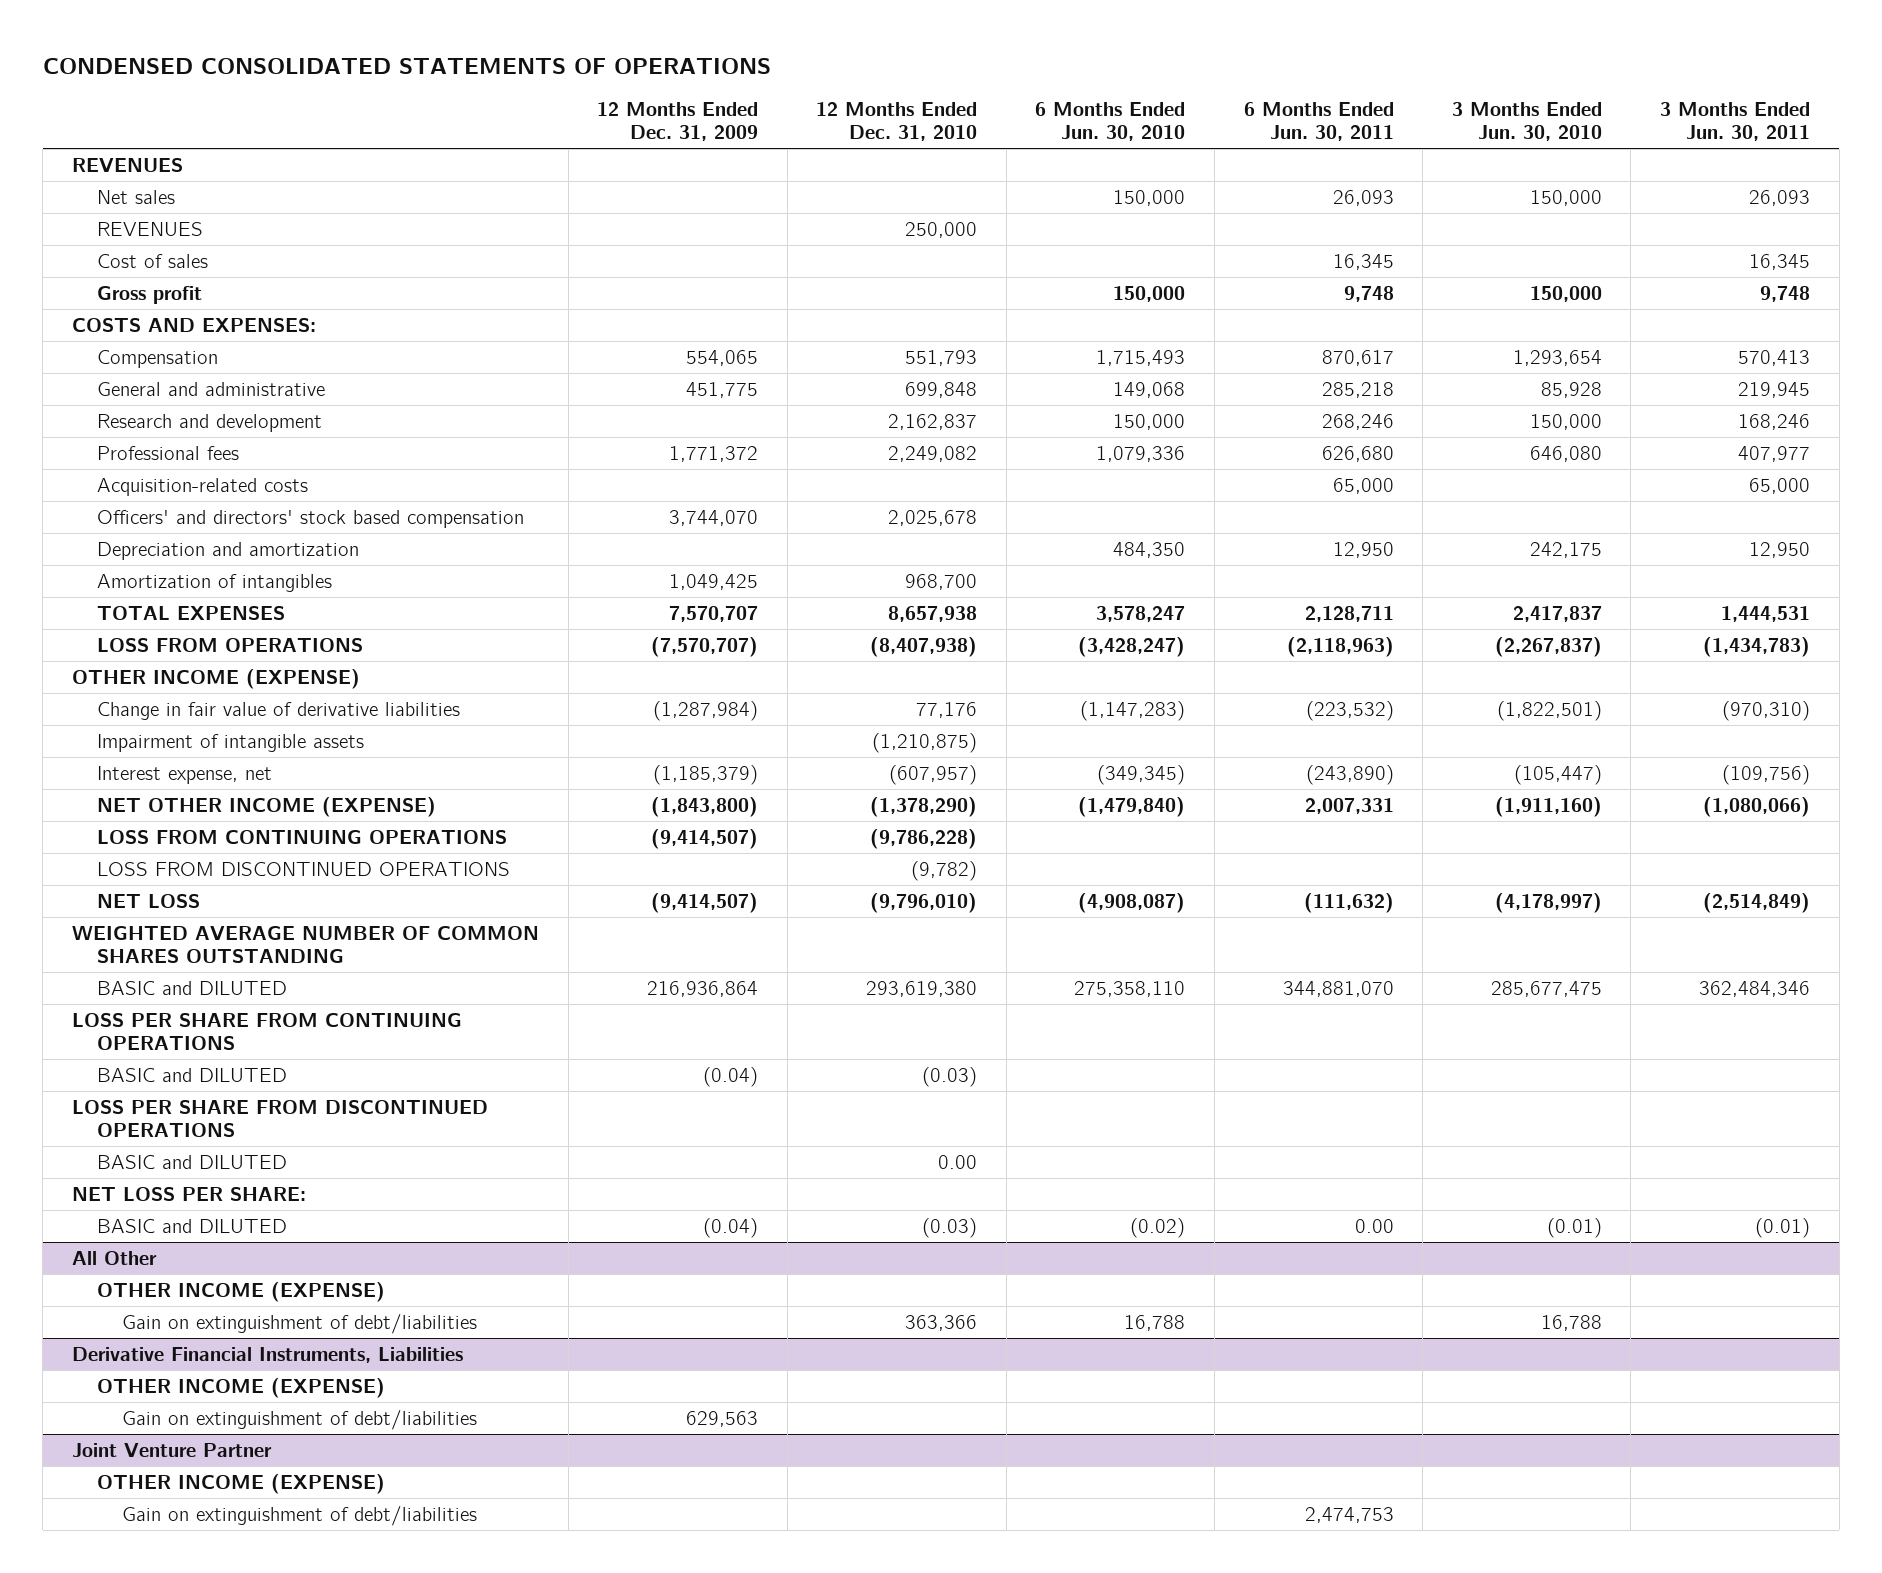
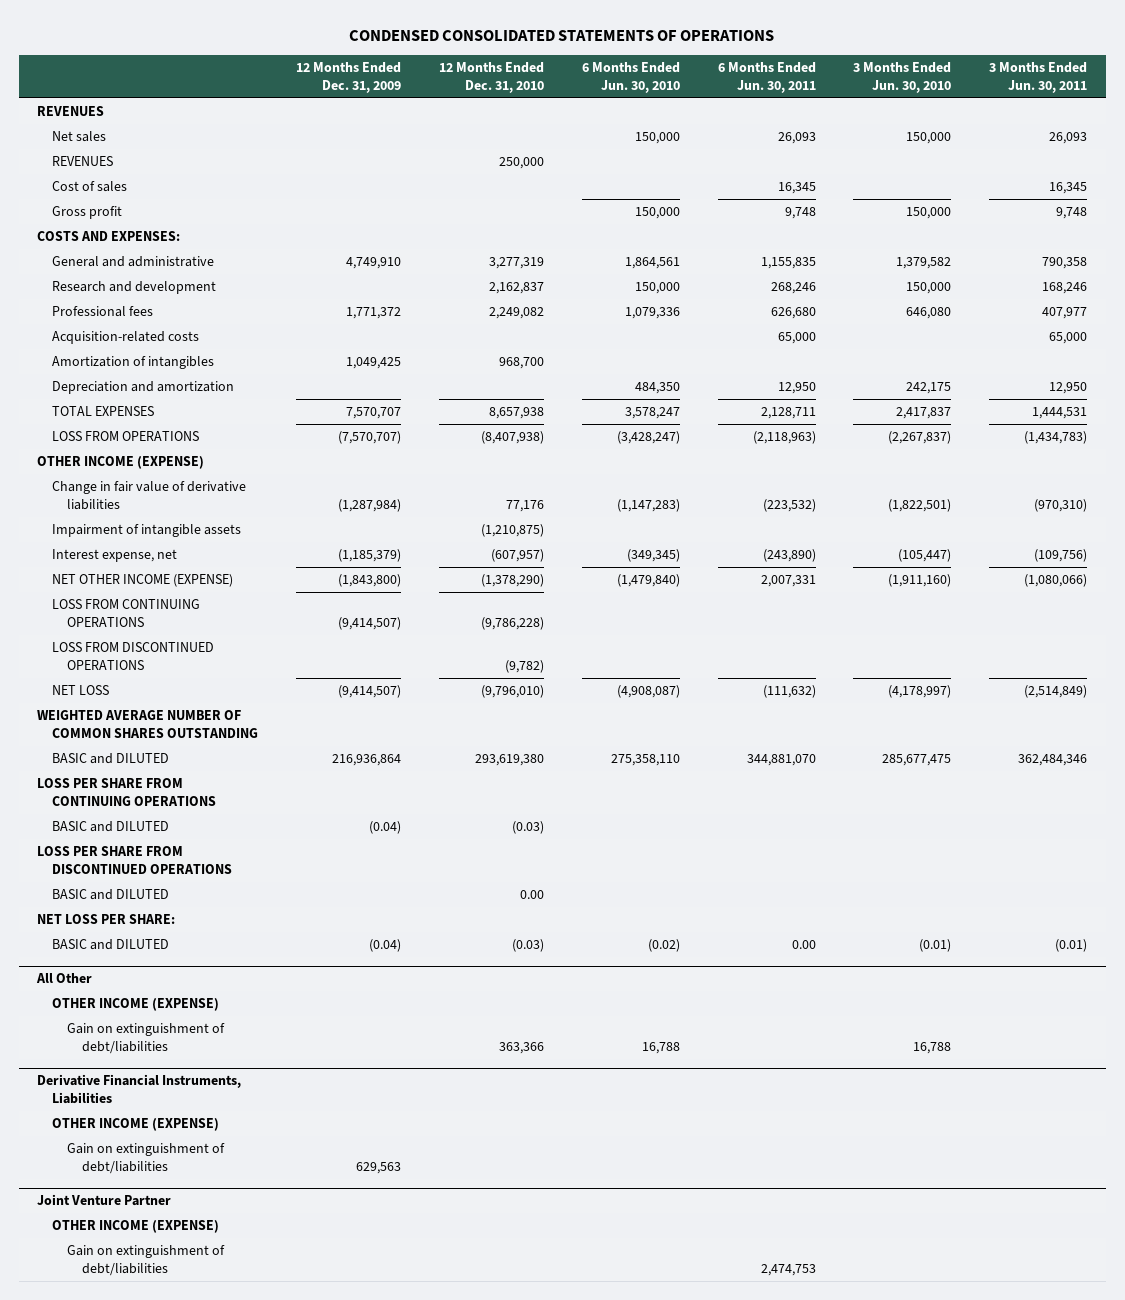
- Compensation | 554,065 | 551,793 | 1,715,493 | 870,617 | 1,293,654 | 570,413
- General and administrative | 451,775 | 699,848 | 149,068 | 285,218 | 85,928 | 219,945
+ General and administrative | 4,749,910 | 3,277,319 | 1,864,561 | 1,155,835 | 1,379,582 | 790,358
- Officers' and directors' stock based compensation | 3,744,070 | 2,025,678 | | | |
moved down: Depreciation and amortization | | | 484,350 | 12,950 | 242,175 | 12,950

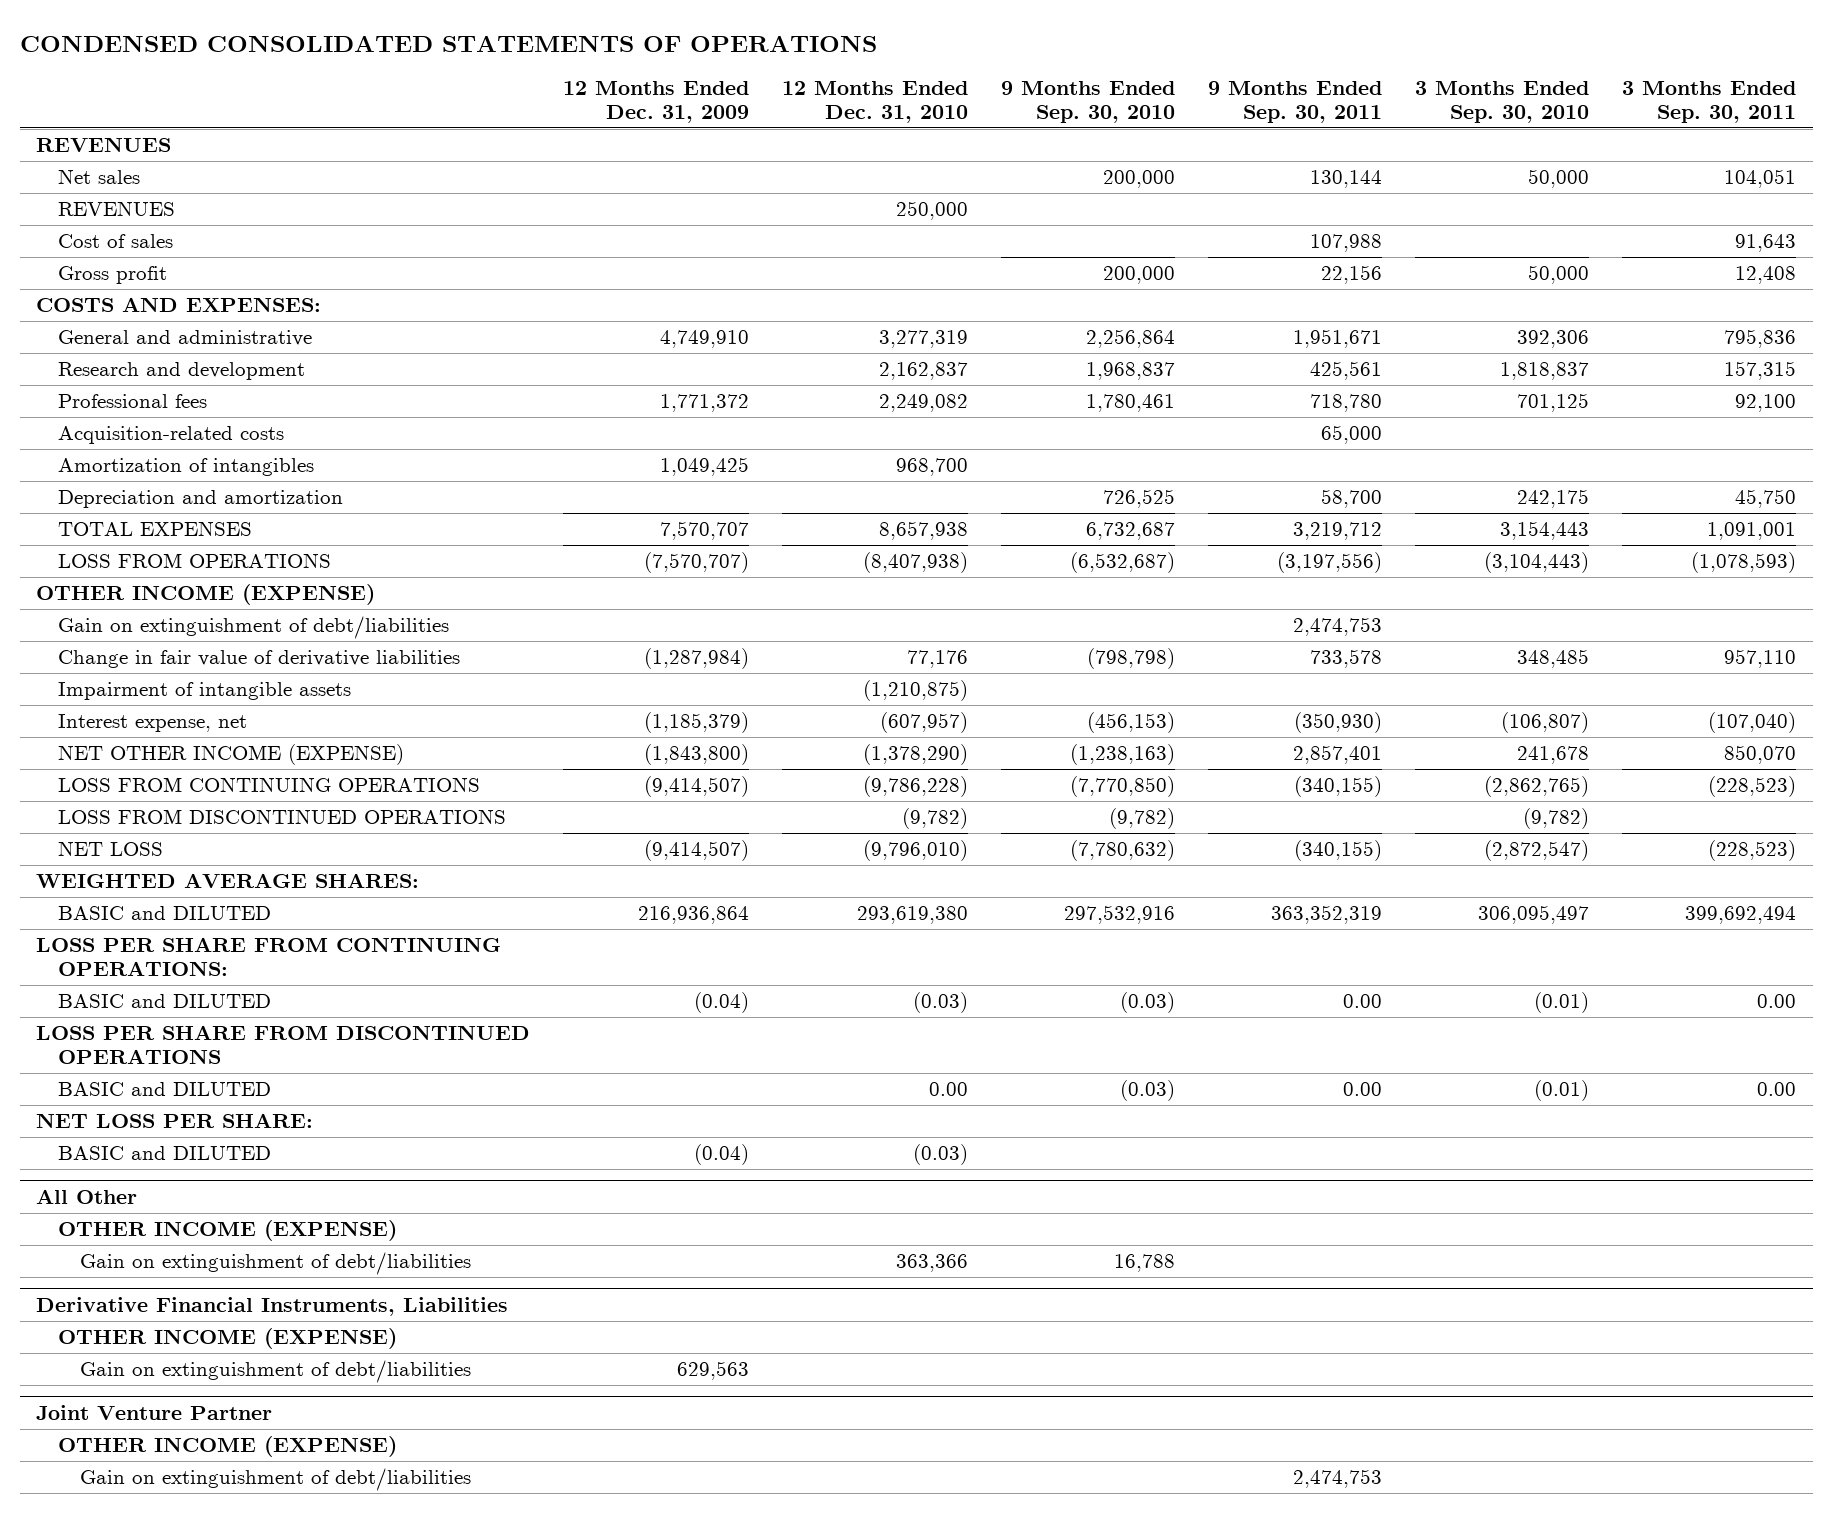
- | 12 Months Ended Dec. 31, 2009 | 12 Months Ended Dec. 31, 2010 | 6 Months Ended Jun. 30, 2010 | 6 Months Ended Jun. 30, 2011 | 3 Months Ended Jun. 30, 2010 | 3 Months Ended Jun. 30, 2011
+ | 12 Months Ended Dec. 31, 2009 | 12 Months Ended Dec. 31, 2010 | 9 Months Ended Sep. 30, 2010 | 9 Months Ended Sep. 30, 2011 | 3 Months Ended Sep. 30, 2010 | 3 Months Ended Sep. 30, 2011
+ Gain on extinguishment of debt/liabilities | | | | 2,474,753 | |
- WEIGHTED AVERAGE NUMBER OF COMMON SHARES OUTSTANDING
+ WEIGHTED AVERAGE SHARES:
- LOSS PER SHARE FROM CONTINUING OPERATIONS
+ LOSS PER SHARE FROM CONTINUING OPERATIONS:

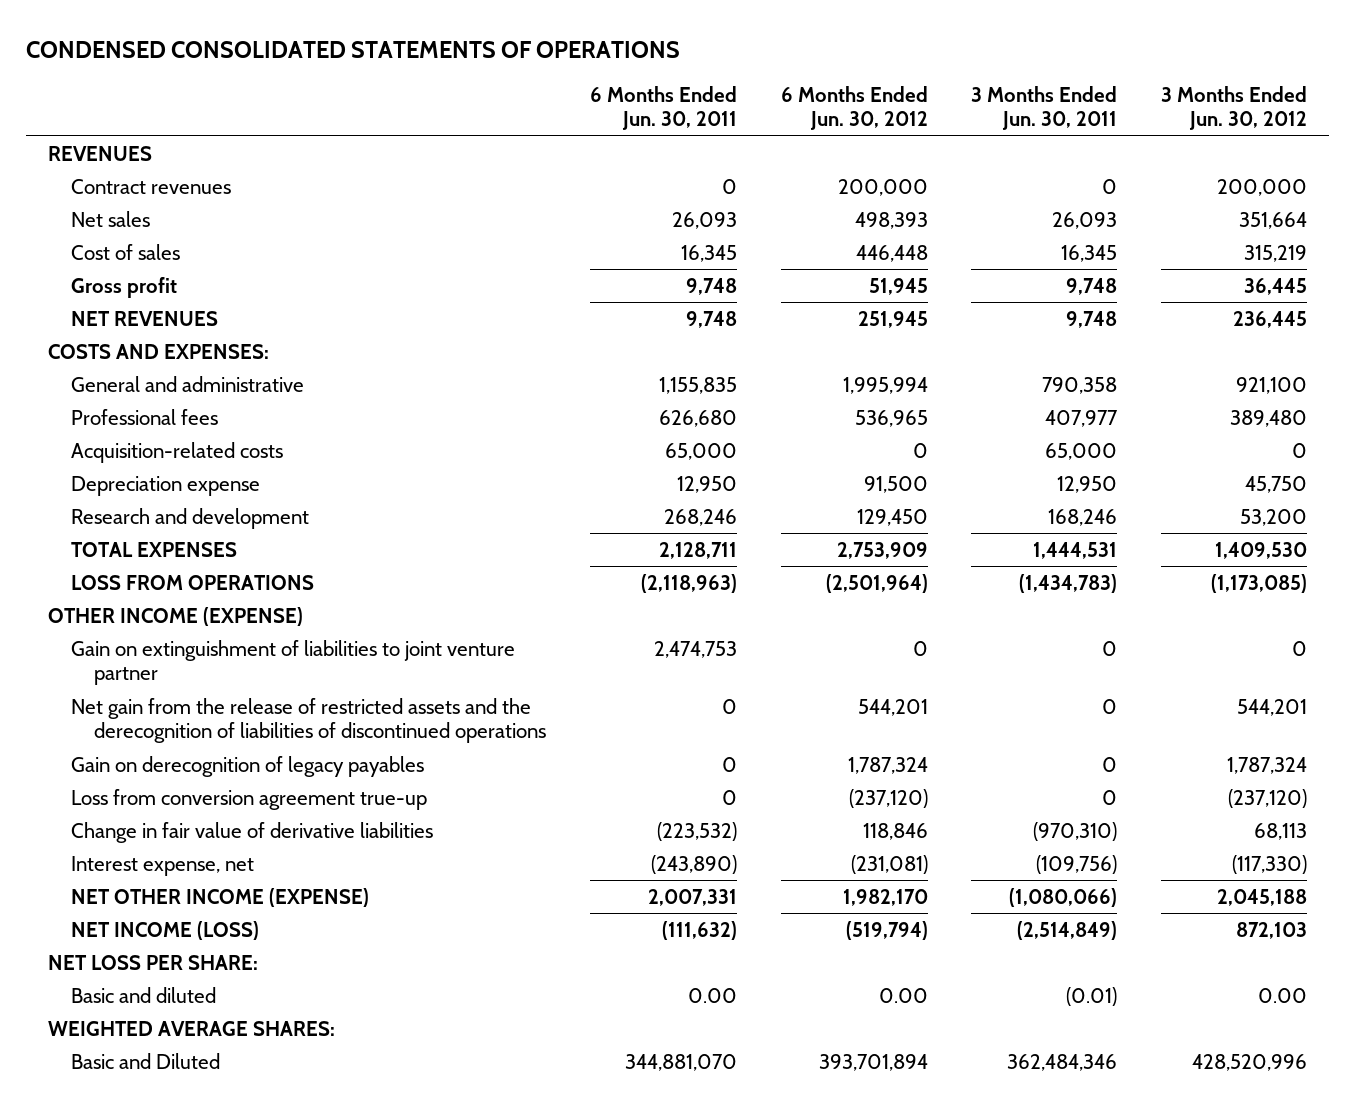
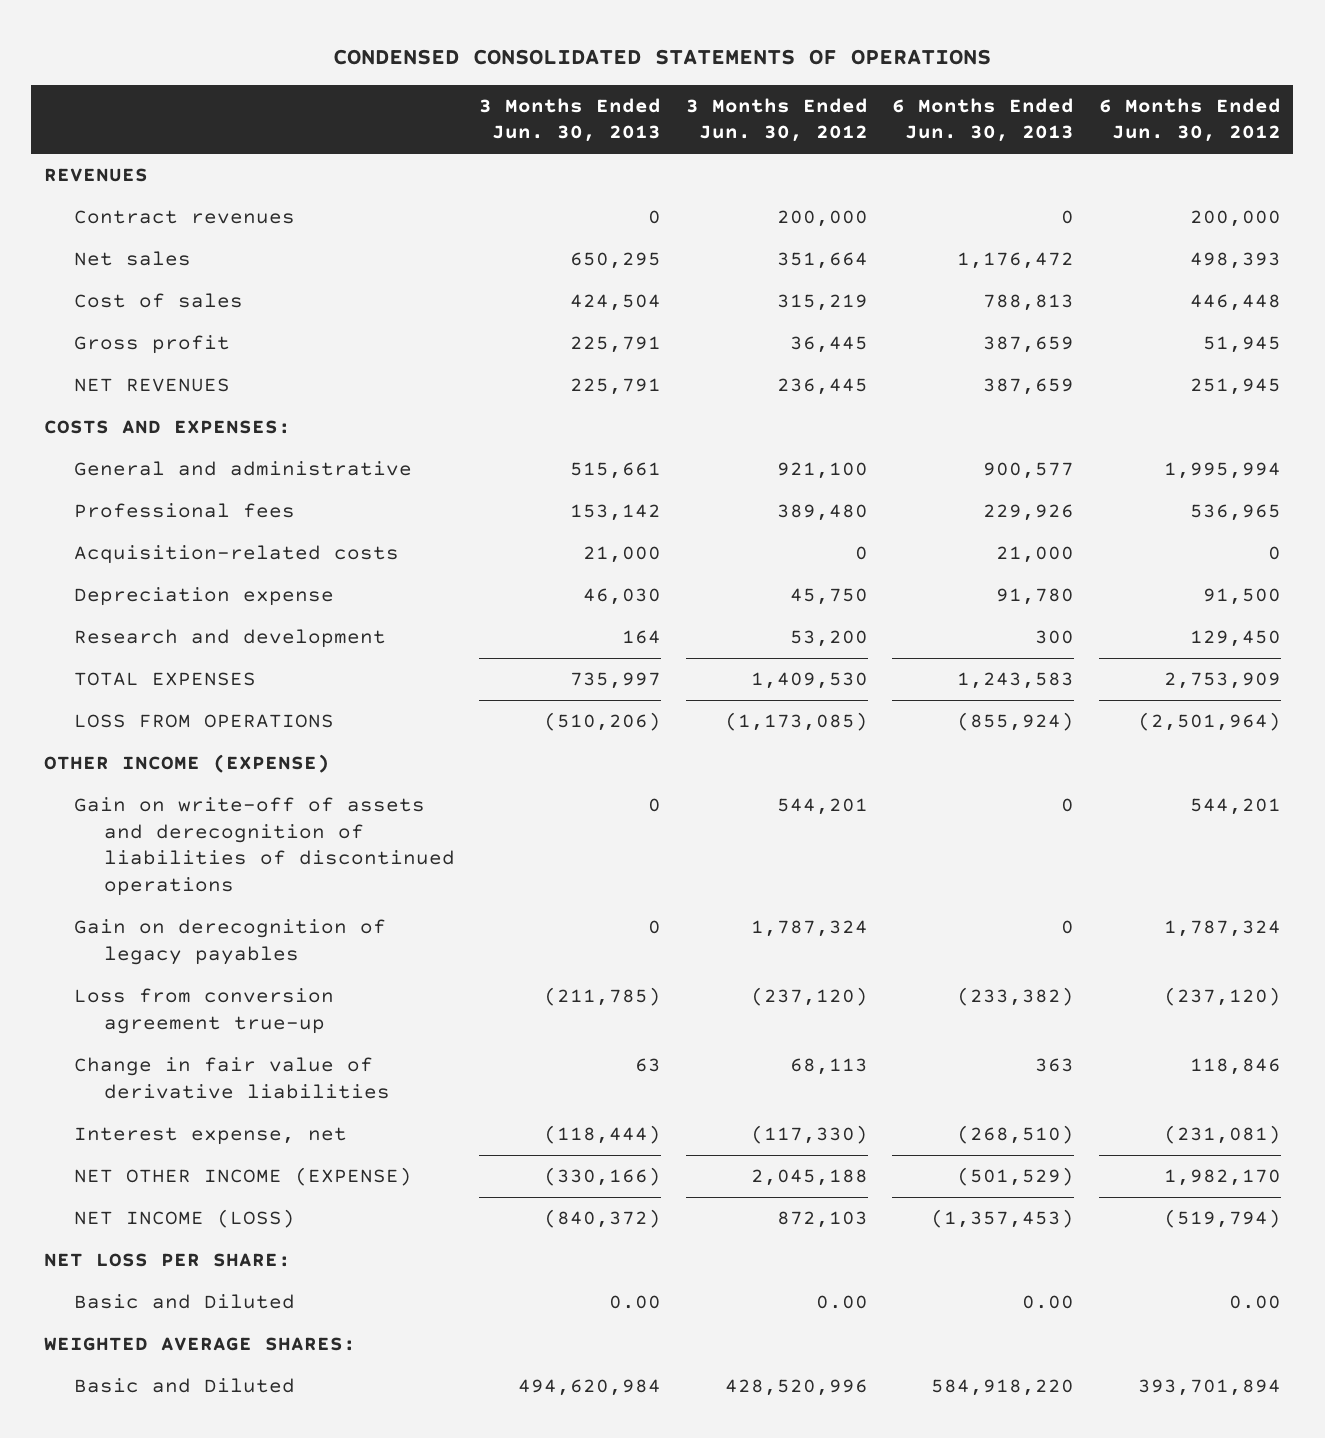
- | 6 Months Ended Jun. 30, 2011 | 6 Months Ended Jun. 30, 2012 | 3 Months Ended Jun. 30, 2011 | 3 Months Ended Jun. 30, 2012
+ | 3 Months Ended Jun. 30, 2013 | 3 Months Ended Jun. 30, 2012 | 6 Months Ended Jun. 30, 2013 | 6 Months Ended Jun. 30, 2012
- Gain on extinguishment of liabilities to joint venture partner | 2,474,753 | 0 | 0 | 0
- Net gain from the release of restricted assets and the derecognition of liabilities of discontinued operations | 0 | 544,201 | 0 | 544,201
+ Gain on write-off of assets and derecognition of liabilities of discontinued operations | 0 | 544,201 | 0 | 544,201
- Basic and diluted | 0.00 | 0.00 | (0.01) | 0.00
+ Basic and Diluted | 0.00 | 0.00 | 0.00 | 0.00

